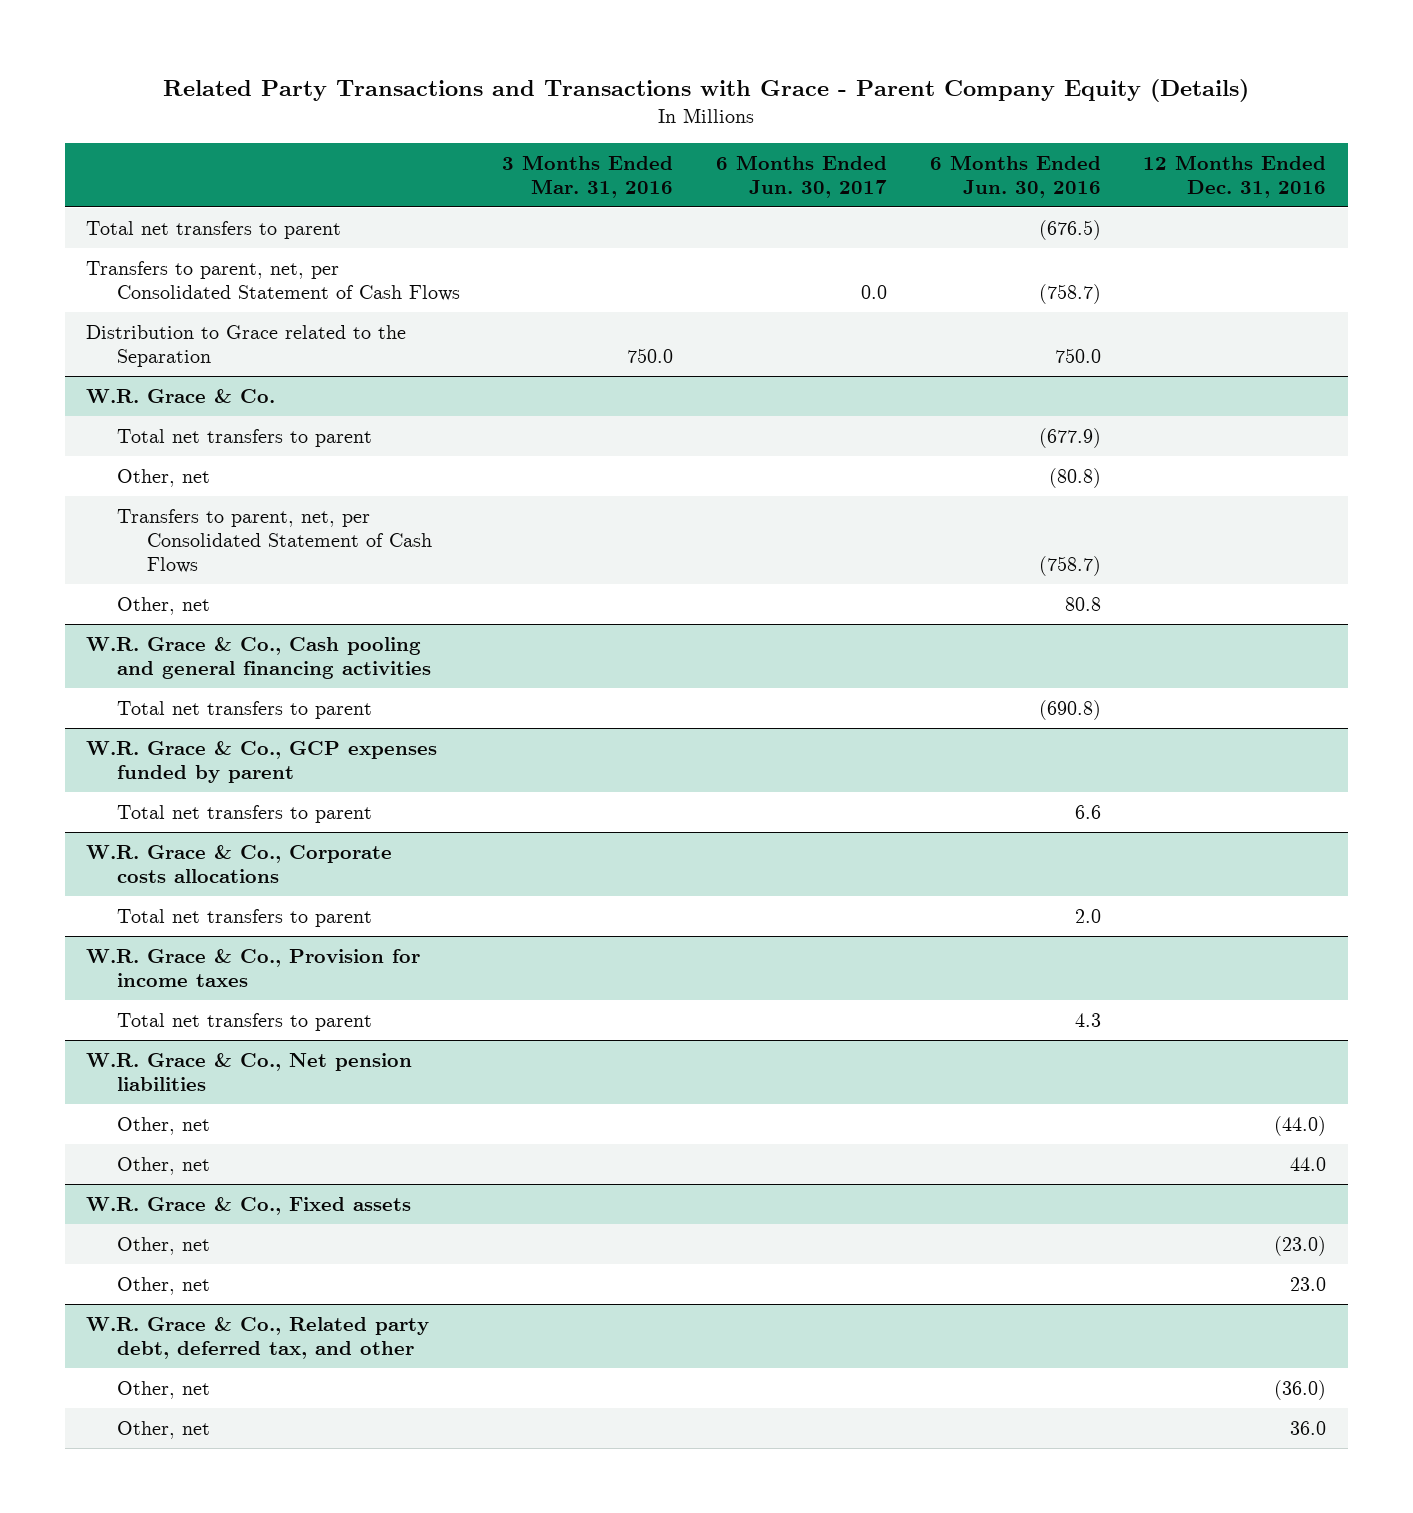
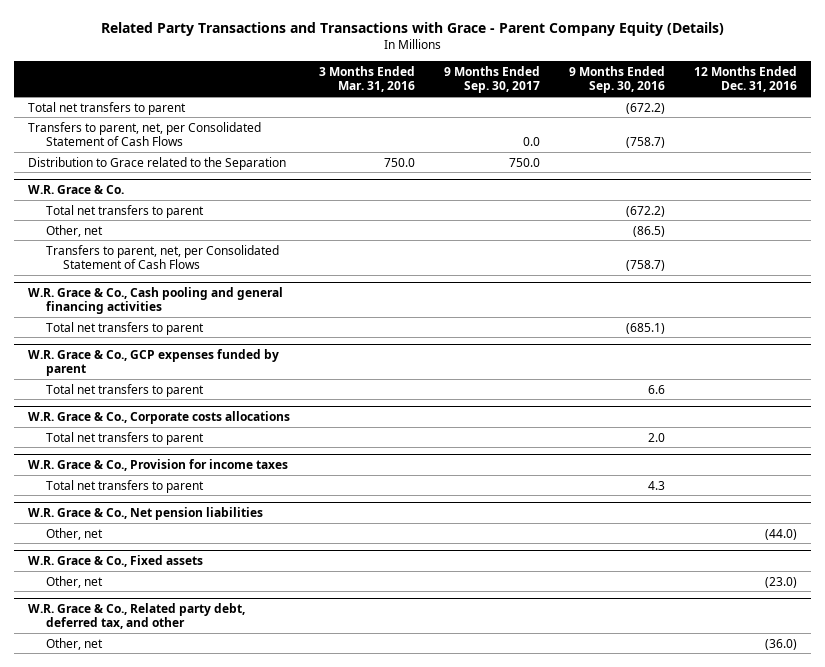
- | 3 Months Ended Mar. 31, 2016 | 6 Months Ended Jun. 30, 2017 | 6 Months Ended Jun. 30, 2016 | 12 Months Ended Dec. 31, 2016
+ | 3 Months Ended Mar. 31, 2016 | 9 Months Ended Sep. 30, 2017 | 9 Months Ended Sep. 30, 2016 | 12 Months Ended Dec. 31, 2016
@ W.R. Grace & Co.
- Other, net | | | 80.8 |
@ W.R. Grace & Co., Net pension liabilities
- Other, net | | | | 44.0
@ W.R. Grace & Co., Fixed assets
- Other, net | | | | 23.0
@ W.R. Grace & Co., Related party debt, deferred tax, and other
- Other, net | | | | 36.0

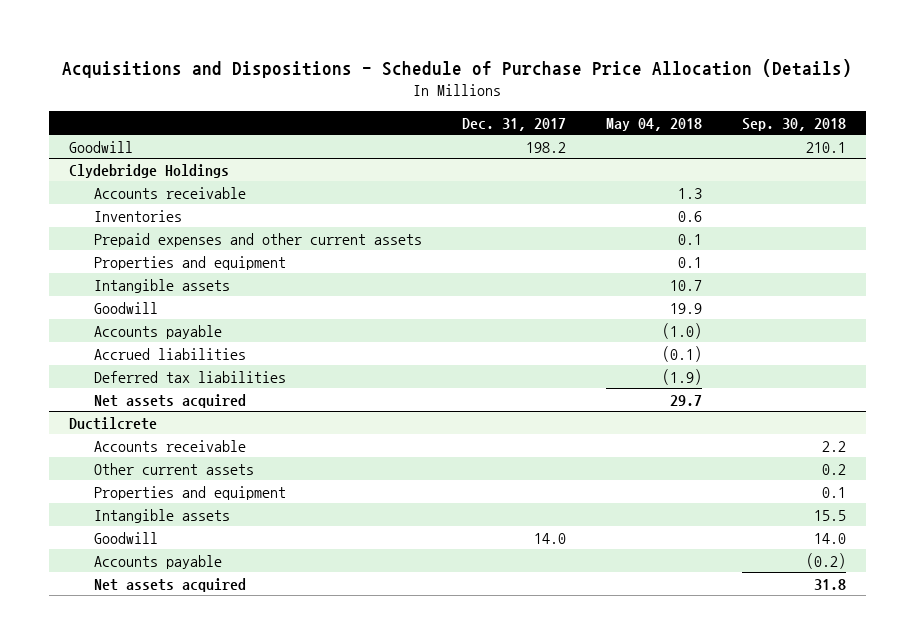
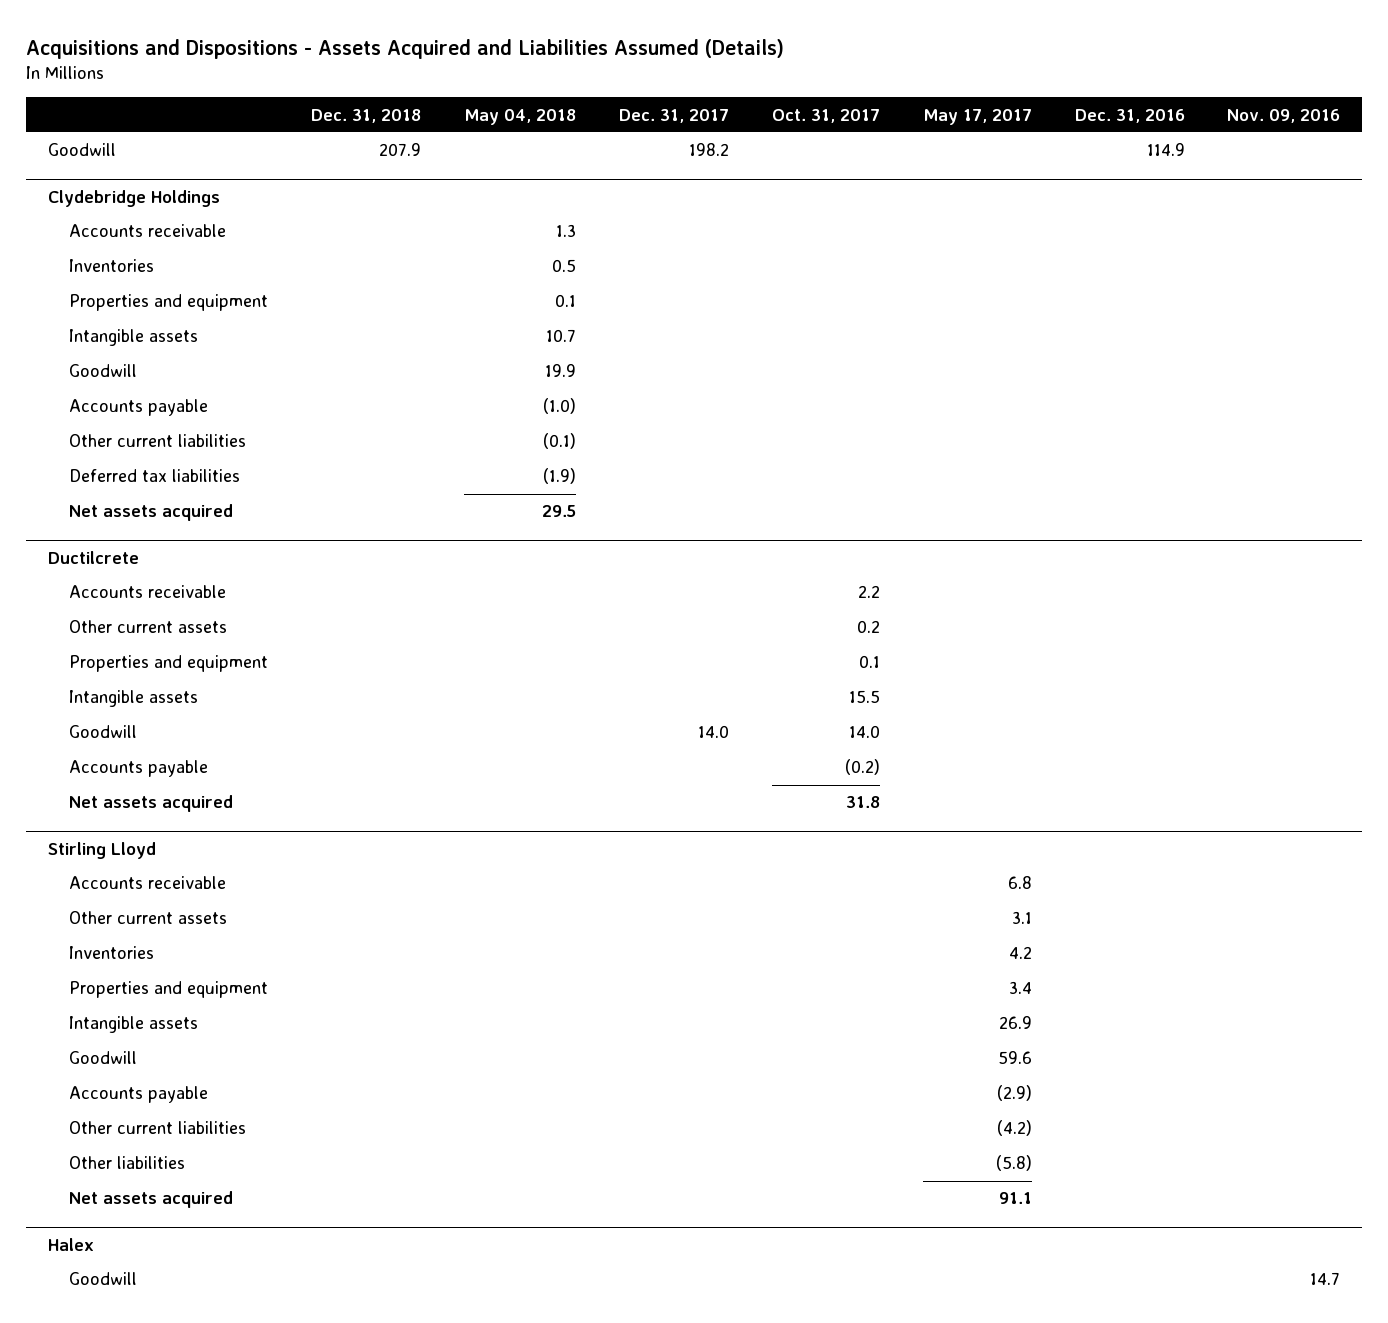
- Acquisitions and Dispositions - Schedule of Purchase Price Allocation (Details)
+ Acquisitions and Dispositions - Assets Acquired and Liabilities Assumed (Details)
- | Dec. 31, 2017 | May 04, 2018 | Sep. 30, 2018
+ | Dec. 31, 2018 | May 04, 2018 | Dec. 31, 2017 | Oct. 31, 2017 | May 17, 2017 | Dec. 31, 2016 | Nov. 09, 2016
@ Clydebridge Holdings
- Inventories | | 0.6 |
- Prepaid expenses and other current assets | | 0.1 |
+ Inventories | | 0.5 | | | | |
- Accrued liabilities | | (0.1) |
+ Other current liabilities | | (0.1) | | | | |
- Net assets acquired | | 29.7 |
+ Net assets acquired | | 29.5 | | | | |
+ Stirling Lloyd
+ Accounts receivable | | | | | 6.8 | |
+ Other current assets | | | | | 3.1 | |
+ Inventories | | | | | 4.2 | |
+ Properties and equipment | | | | | 3.4 | |
+ Intangible assets | | | | | 26.9 | |
+ Goodwill | | | | | 59.6 | |
+ Accounts payable | | | | | (2.9) | |
+ Other current liabilities | | | | | (4.2) | |
+ Other liabilities | | | | | (5.8) | |
+ Net assets acquired | | | | | 91.1 | |
+ Halex
+ Goodwill | | | | | | | 14.7

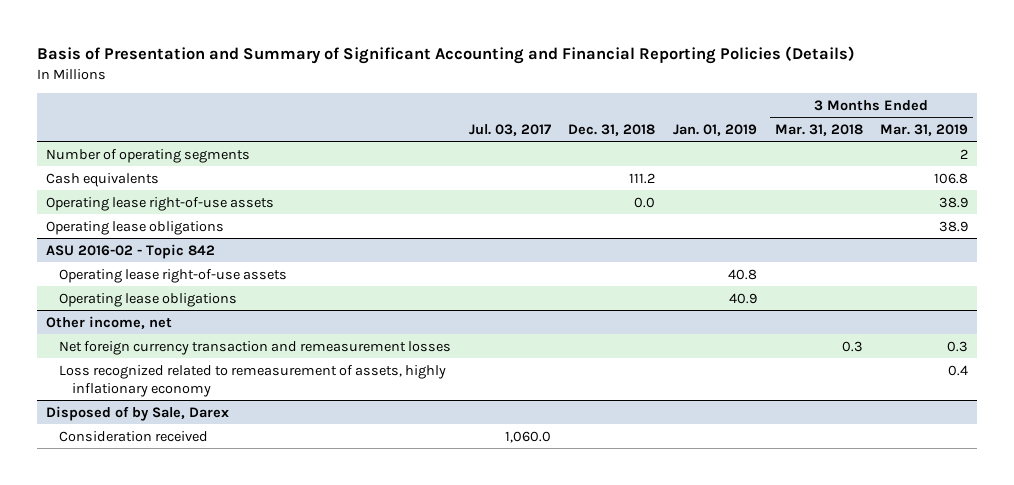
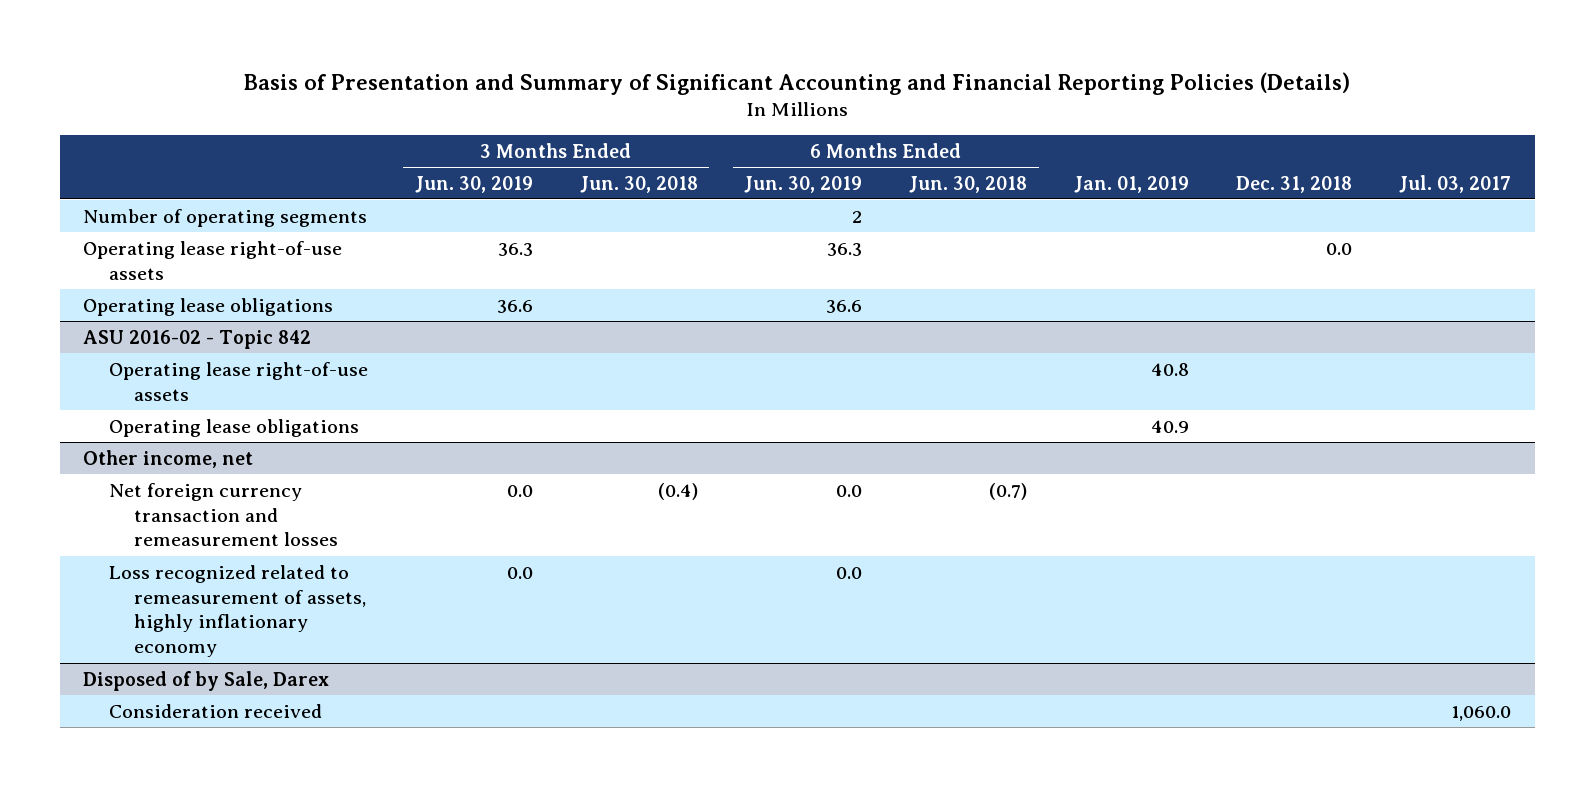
- | Jul. 03, 2017 | Dec. 31, 2018 | Jan. 01, 2019 | 3 Months Ended Mar. 31, 2018 | 3 Months Ended Mar. 31, 2019
+ | 3 Months Ended Jun. 30, 2019 | 3 Months Ended Jun. 30, 2018 | 6 Months Ended Jun. 30, 2019 | 6 Months Ended Jun. 30, 2018 | Jan. 01, 2019 | Dec. 31, 2018 | Jul. 03, 2017
- Cash equivalents | | 111.2 | | | 106.8

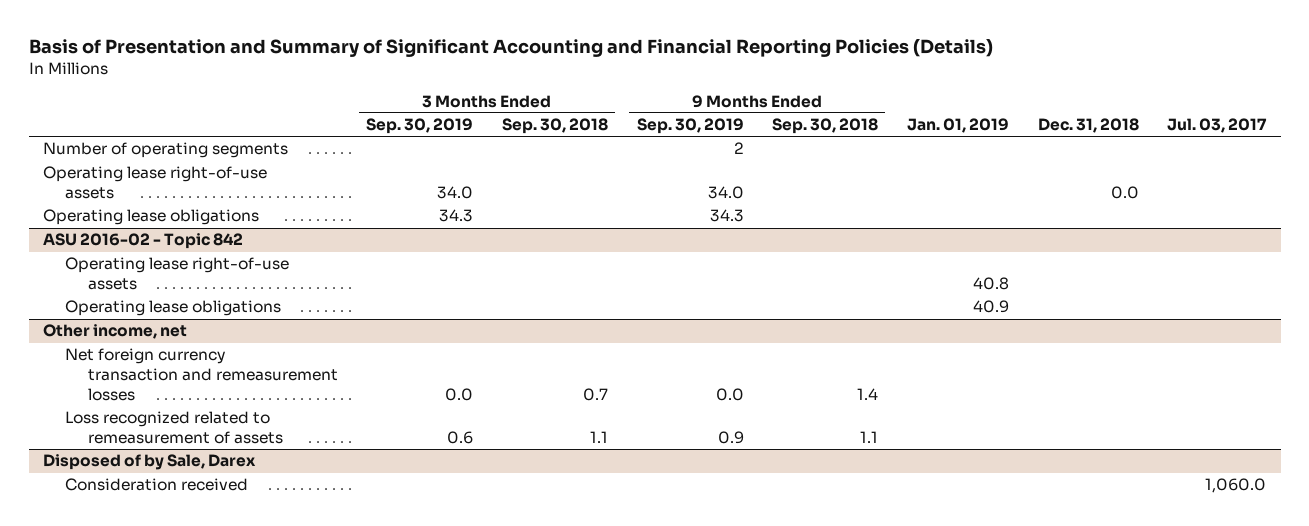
- | 3 Months Ended Jun. 30, 2019 | 3 Months Ended Jun. 30, 2018 | 6 Months Ended Jun. 30, 2019 | 6 Months Ended Jun. 30, 2018 | Jan. 01, 2019 | Dec. 31, 2018 | Jul. 03, 2017
+ | 3 Months Ended Sep. 30, 2019 | 3 Months Ended Sep. 30, 2018 | 9 Months Ended Sep. 30, 2019 | 9 Months Ended Sep. 30, 2018 | Jan. 01, 2019 | Dec. 31, 2018 | Jul. 03, 2017
@ Other income, net
- Loss recognized related to remeasurement of assets, highly inflationary economy | 0.0 | | 0.0 | | | |
+ Loss recognized related to remeasurement of assets | 0.6 | 1.1 | 0.9 | 1.1 | | |

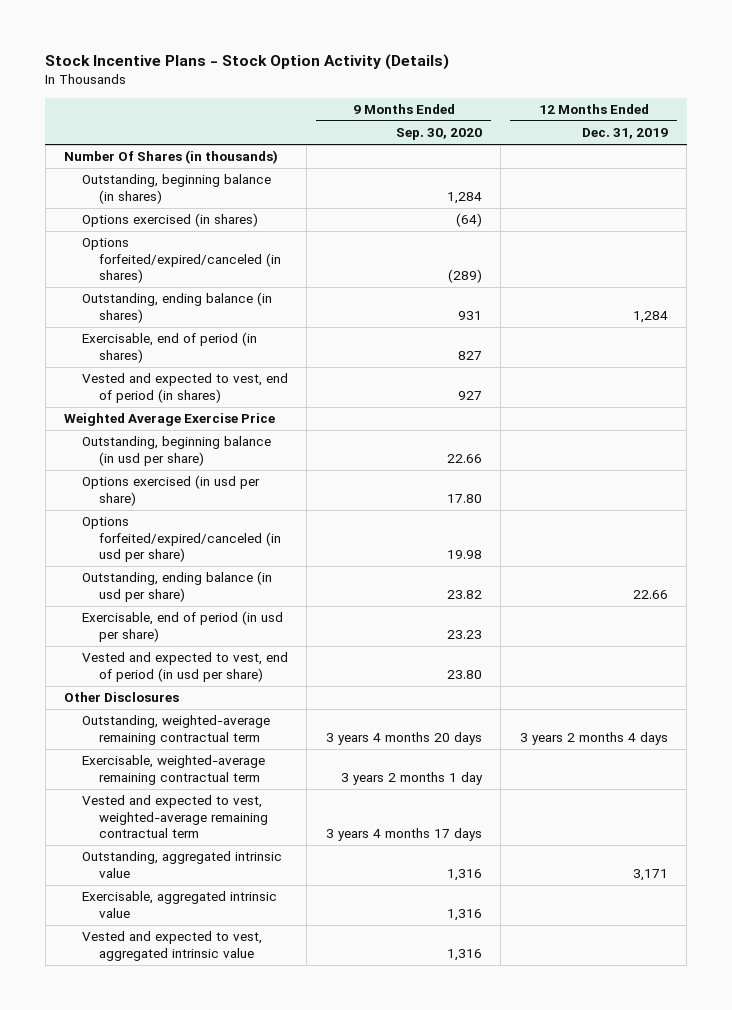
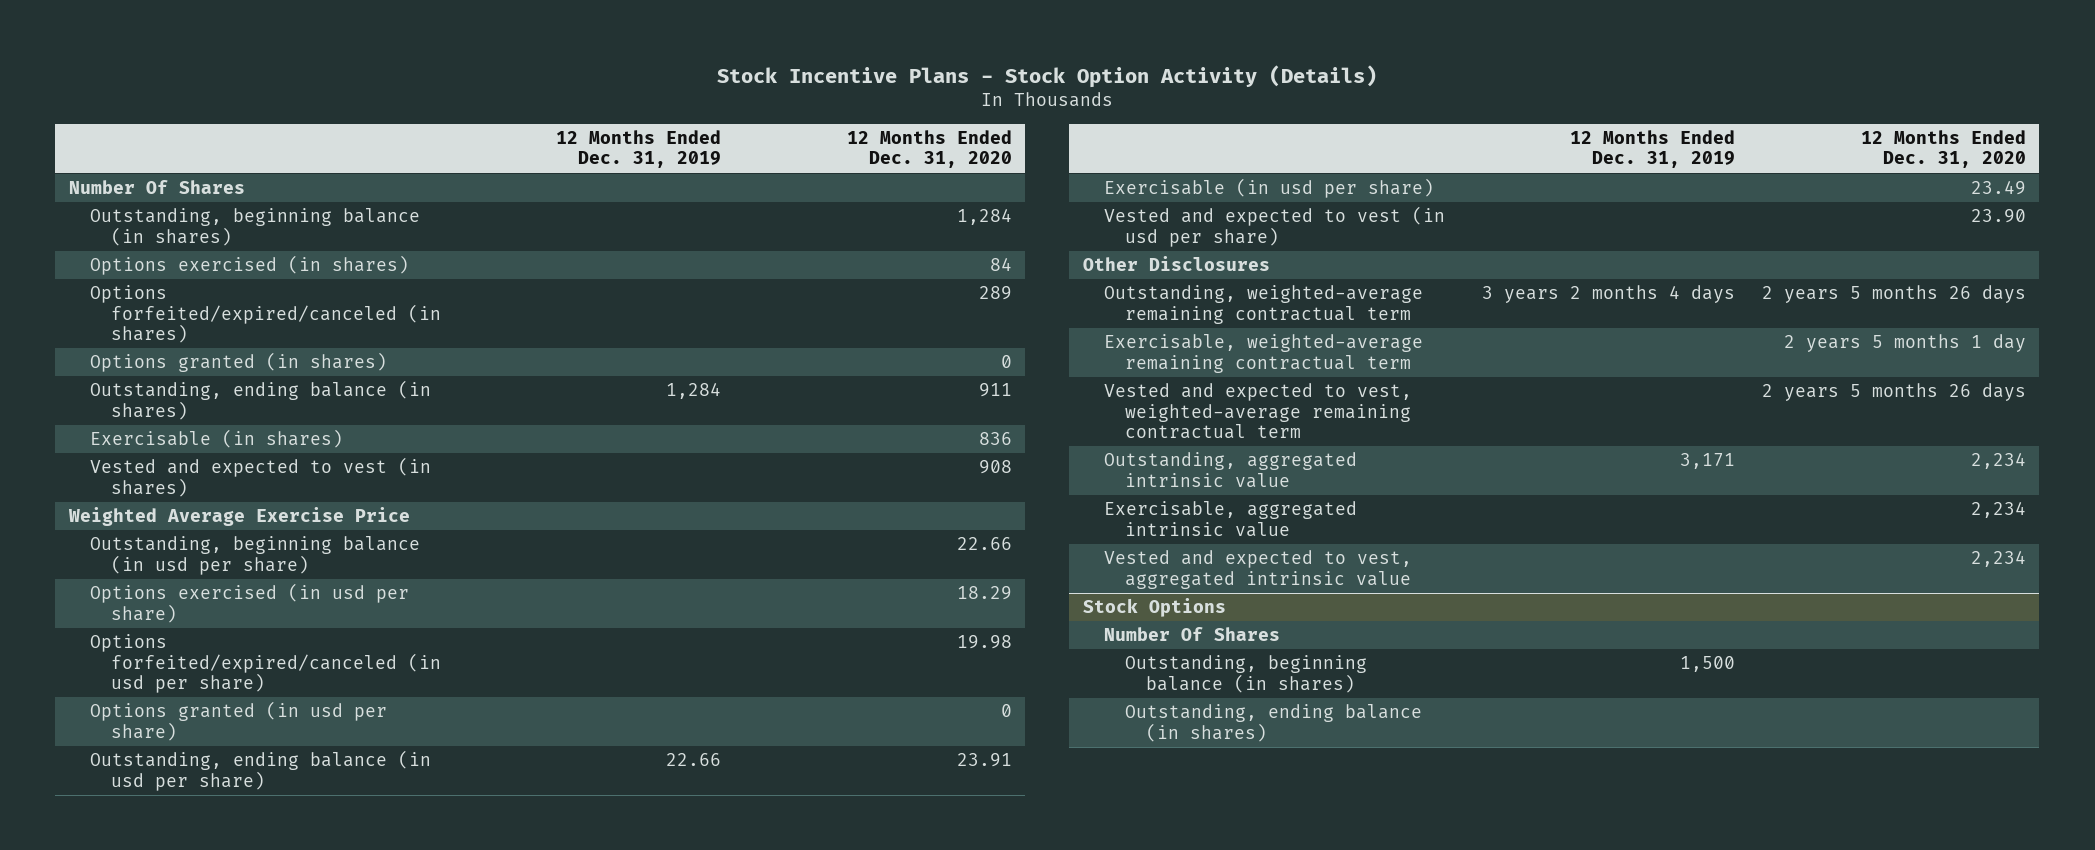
- | 9 Months Ended Sep. 30, 2020 | 12 Months Ended Dec. 31, 2019
+ | 12 Months Ended Dec. 31, 2019 | 12 Months Ended Dec. 31, 2020
- Number Of Shares (in thousands)
+ Number Of Shares
+ Options granted (in shares) | | 0
- Exercisable, end of period (in shares) | 827 |
- Vested and expected to vest, end of period (in shares) | 927 |
+ Exercisable (in shares) | | 836
+ Vested and expected to vest (in shares) | | 908
+ Options granted (in usd per share) | | 0
- Exercisable, end of period (in usd per share) | 23.23 |
- Vested and expected to vest, end of period (in usd per share) | 23.80 |
+ Exercisable (in usd per share) | | 23.49
+ Vested and expected to vest (in usd per share) | | 23.90
+ Stock Options
+ Number Of Shares
+ Outstanding, beginning balance (in shares) | 1,500 |
+ Outstanding, ending balance (in shares)

